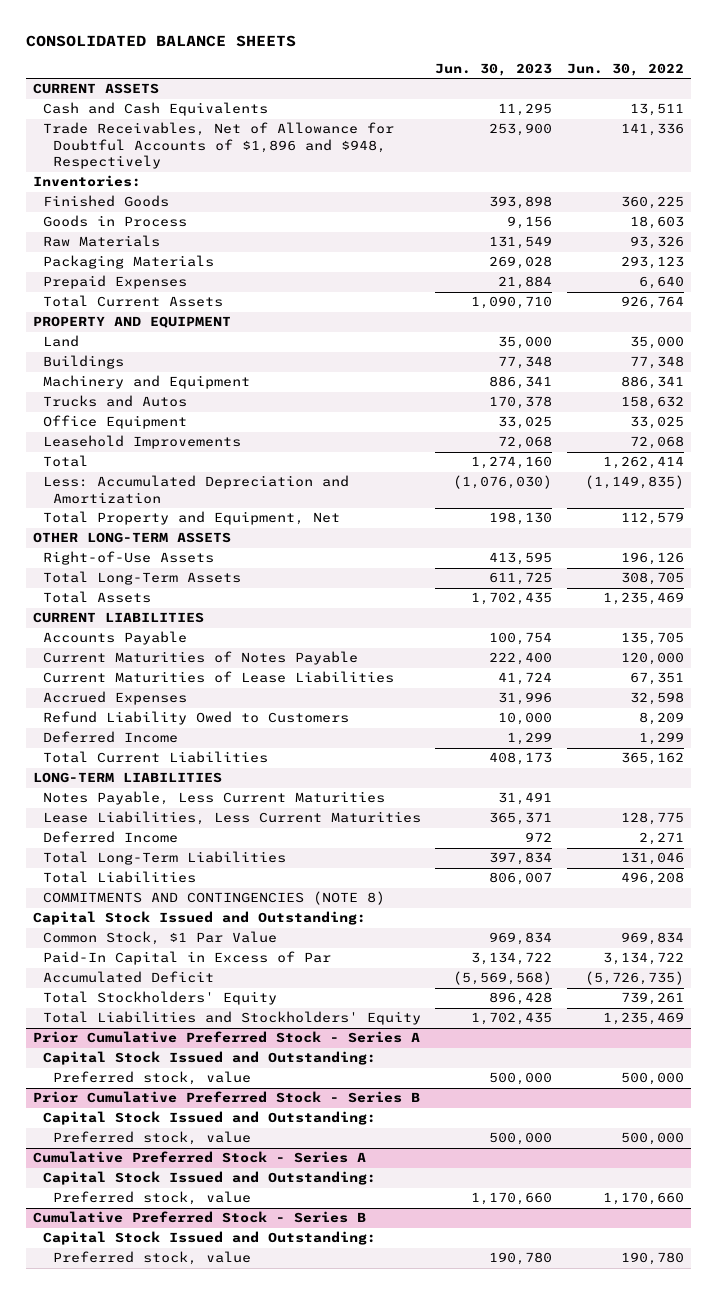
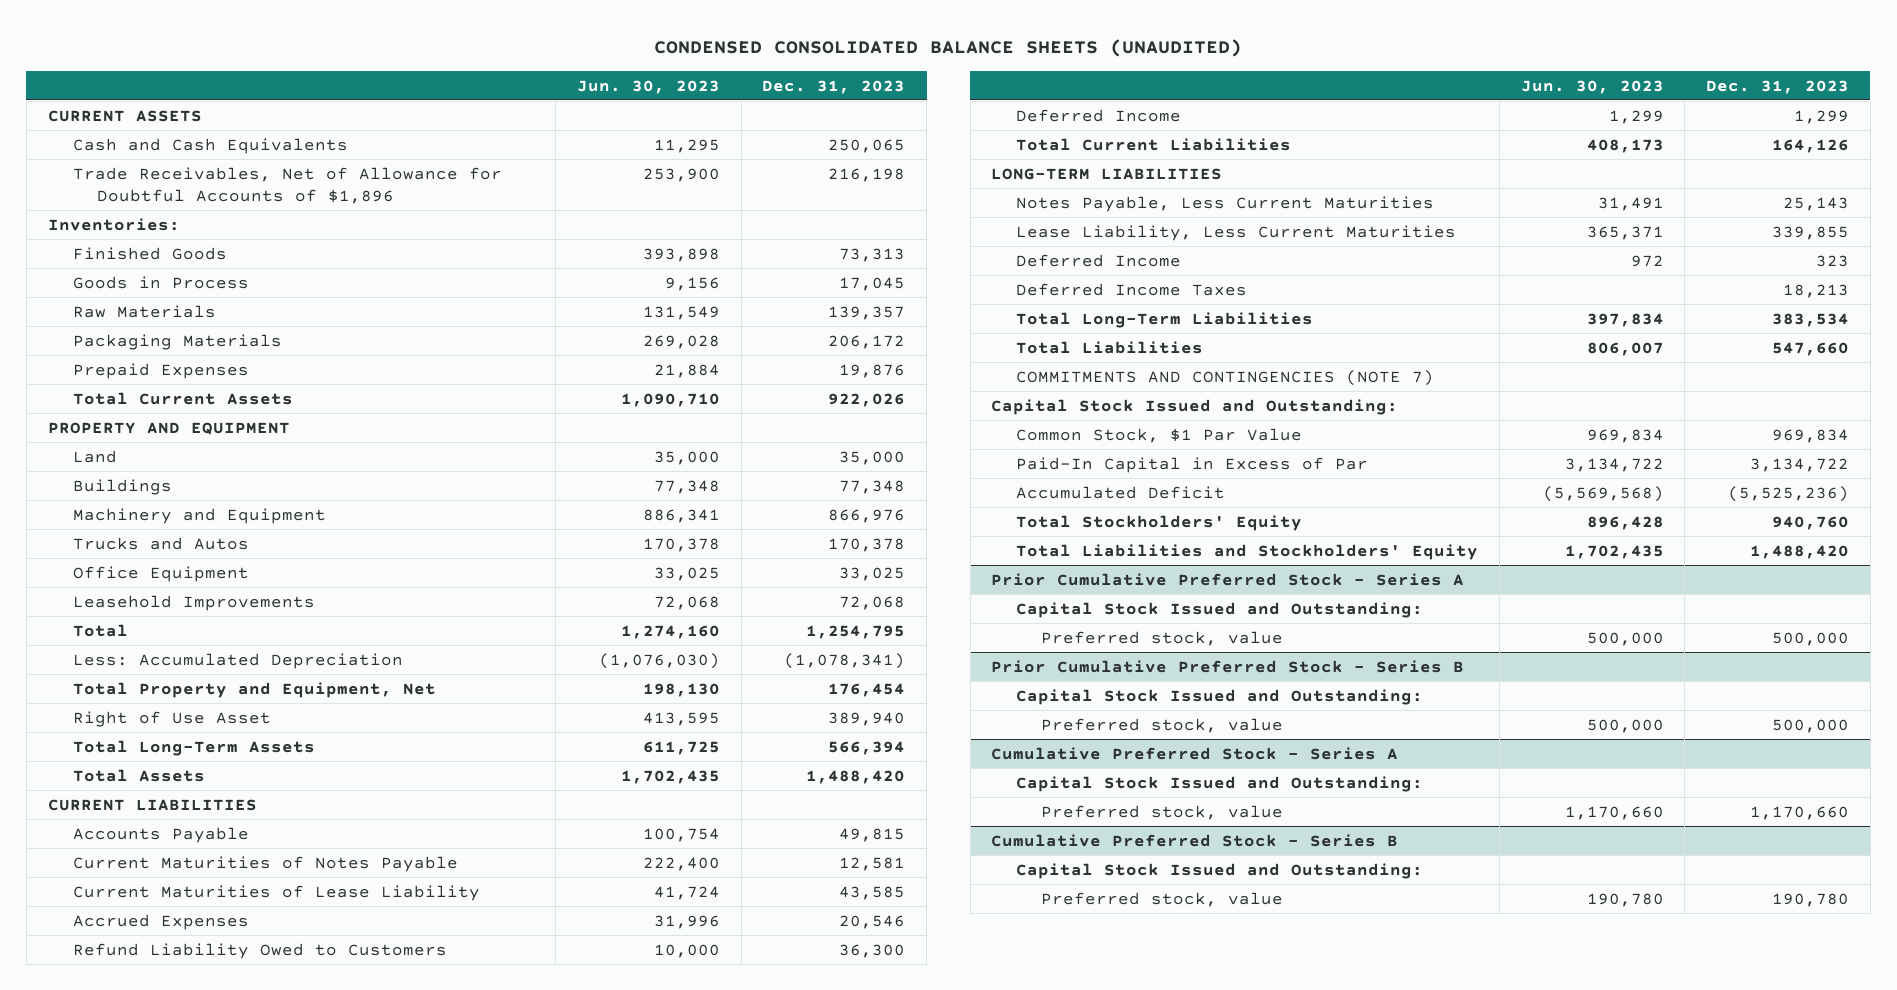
- CONSOLIDATED BALANCE SHEETS
+ CONDENSED CONSOLIDATED BALANCE SHEETS (UNAUDITED)
- | Jun. 30, 2023 | Jun. 30, 2022
+ | Jun. 30, 2023 | Dec. 31, 2023
- Trade Receivables, Net of Allowance for Doubtful Accounts of $1,896 and $948, Respectively | 253,900 | 141,336
+ Trade Receivables, Net of Allowance for Doubtful Accounts of $1,896 | 253,900 | 216,198
- Less: Accumulated Depreciation and Amortization | (1,076,030) | (1,149,835)
+ Less: Accumulated Depreciation | (1,076,030) | (1,078,341)
- OTHER LONG-TERM ASSETS
- Right-of-Use Assets | 413,595 | 196,126
+ Right of Use Asset | 413,595 | 389,940
- Current Maturities of Lease Liabilities | 41,724 | 67,351
+ Current Maturities of Lease Liability | 41,724 | 43,585
- Lease Liabilities, Less Current Maturities | 365,371 | 128,775
+ Lease Liability, Less Current Maturities | 365,371 | 339,855
+ Deferred Income Taxes | | 18,213
- COMMITMENTS AND CONTINGENCIES (NOTE 8)
+ COMMITMENTS AND CONTINGENCIES (NOTE 7)

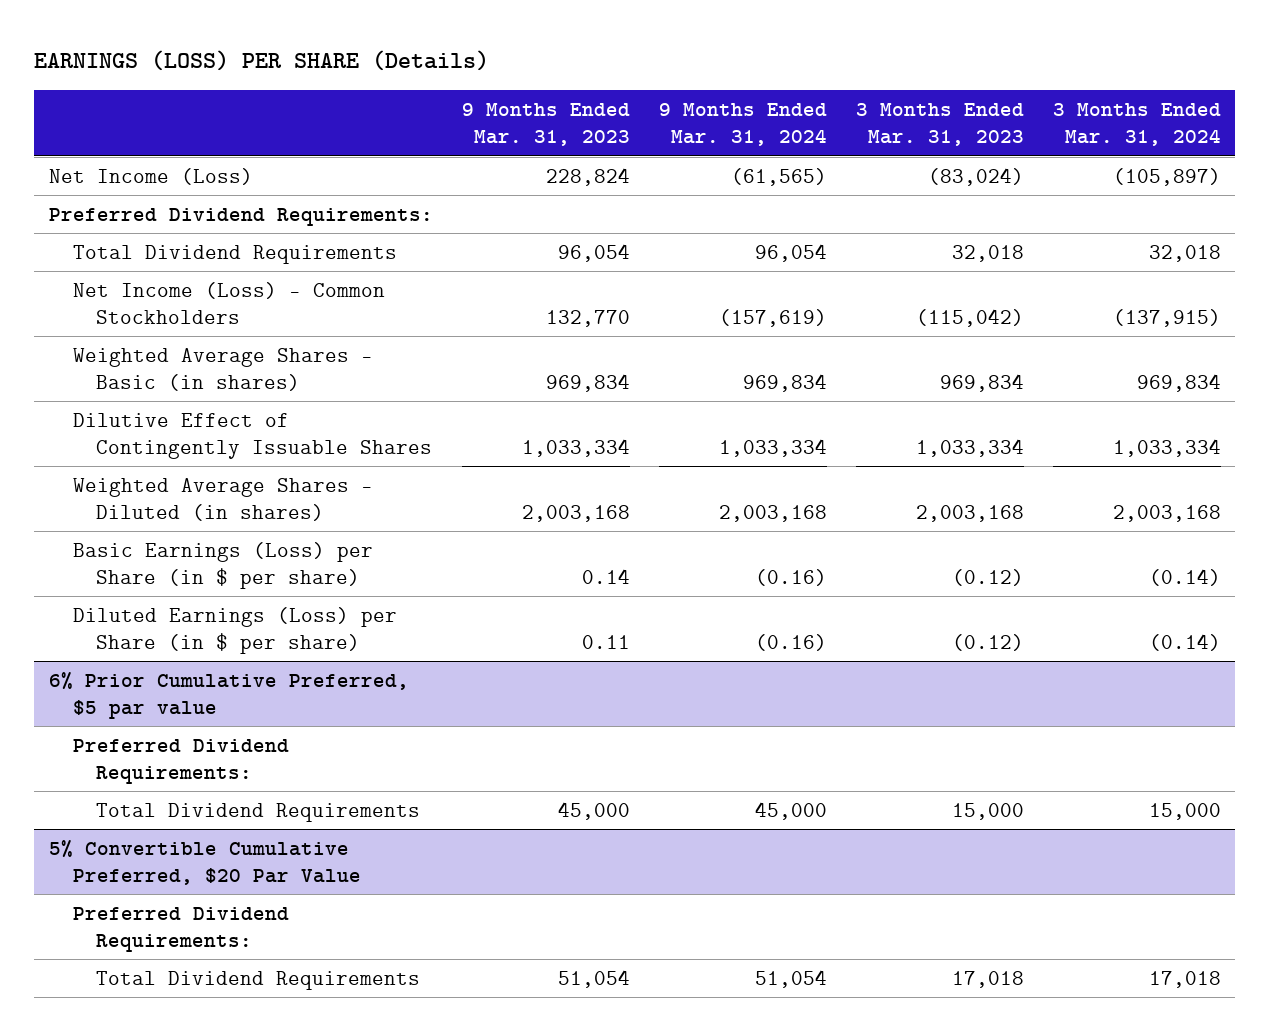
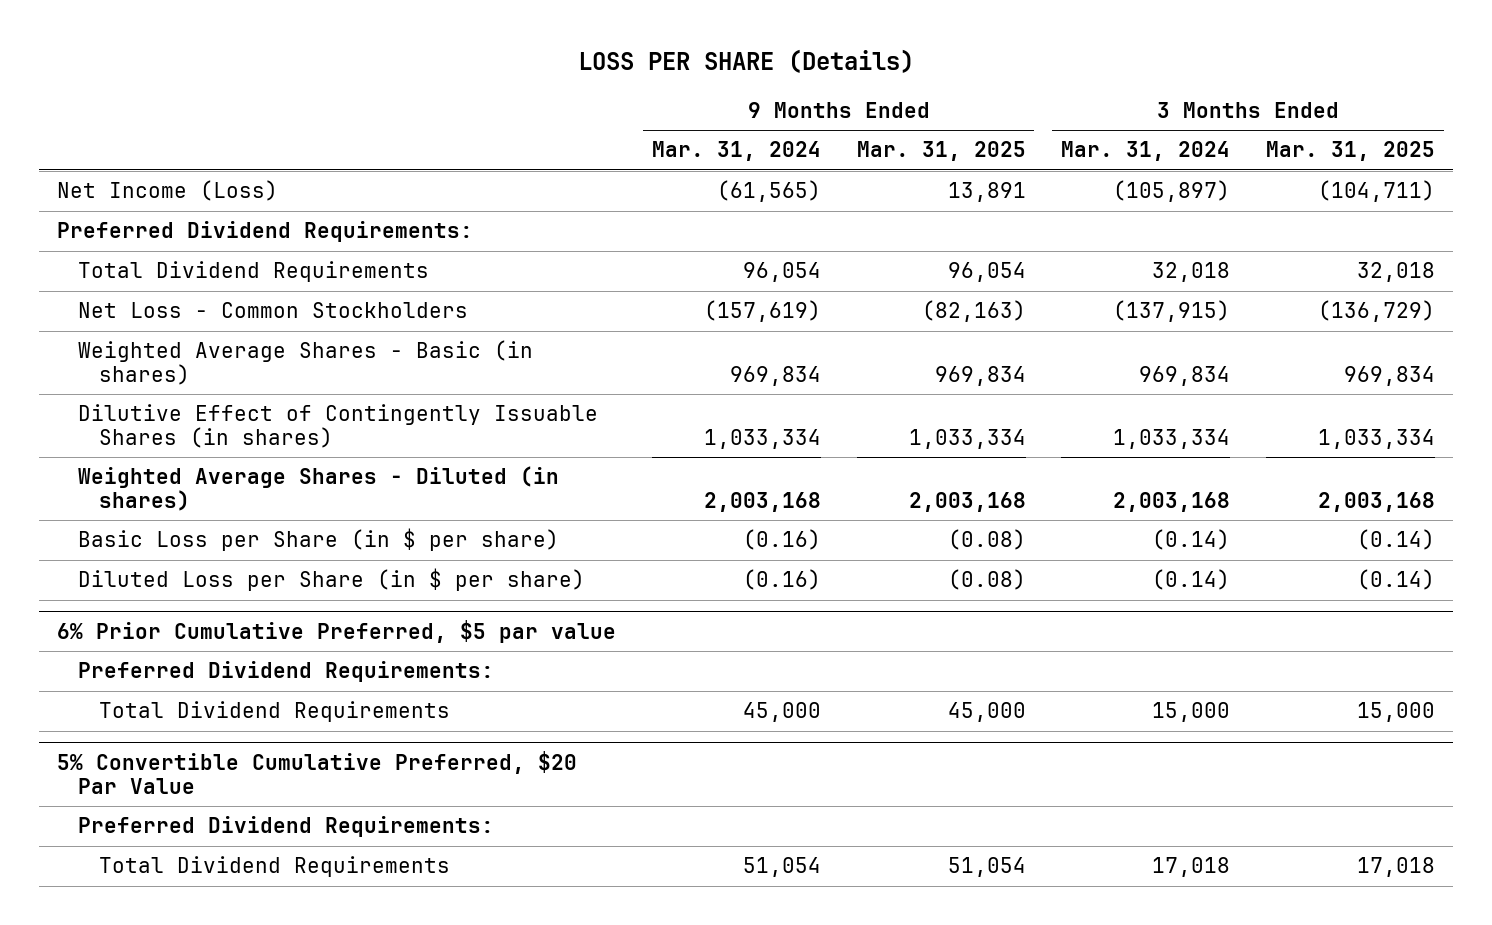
- EARNINGS (LOSS) PER SHARE (Details)
+ LOSS PER SHARE (Details)
- | 9 Months Ended Mar. 31, 2023 | 9 Months Ended Mar. 31, 2024 | 3 Months Ended Mar. 31, 2023 | 3 Months Ended Mar. 31, 2024
+ | 9 Months Ended Mar. 31, 2024 | 9 Months Ended Mar. 31, 2025 | 3 Months Ended Mar. 31, 2024 | 3 Months Ended Mar. 31, 2025
- Net Income (Loss) - Common Stockholders | 132,770 | (157,619) | (115,042) | (137,915)
+ Net Loss - Common Stockholders | (157,619) | (82,163) | (137,915) | (136,729)
- Dilutive Effect of Contingently Issuable Shares | 1,033,334 | 1,033,334 | 1,033,334 | 1,033,334
+ Dilutive Effect of Contingently Issuable Shares (in shares) | 1,033,334 | 1,033,334 | 1,033,334 | 1,033,334
- Basic Earnings (Loss) per Share (in $ per share) | 0.14 | (0.16) | (0.12) | (0.14)
- Diluted Earnings (Loss) per Share (in $ per share) | 0.11 | (0.16) | (0.12) | (0.14)
+ Basic Loss per Share (in $ per share) | (0.16) | (0.08) | (0.14) | (0.14)
+ Diluted Loss per Share (in $ per share) | (0.16) | (0.08) | (0.14) | (0.14)

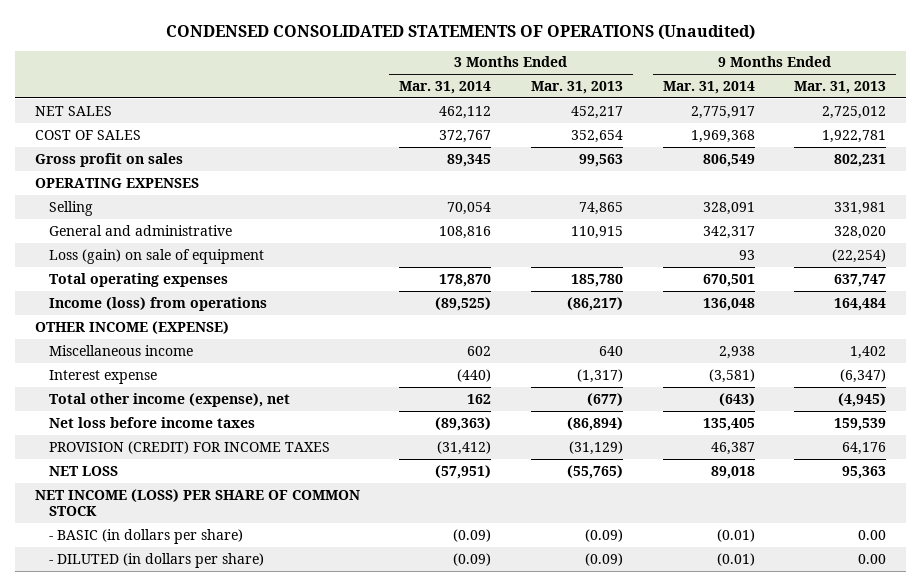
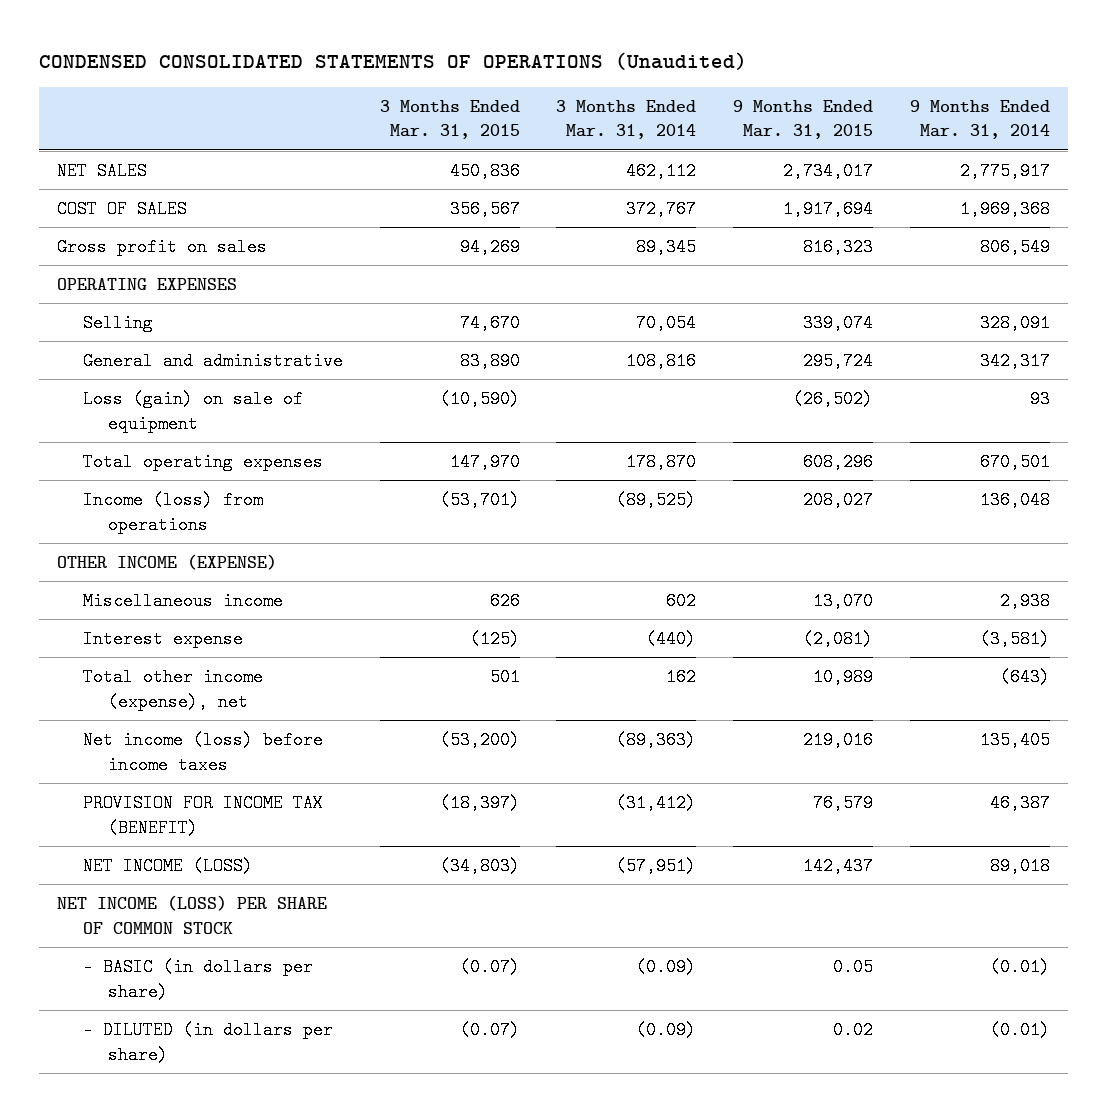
- | 3 Months Ended Mar. 31, 2014 | 3 Months Ended Mar. 31, 2013 | 9 Months Ended Mar. 31, 2014 | 9 Months Ended Mar. 31, 2013
+ | 3 Months Ended Mar. 31, 2015 | 3 Months Ended Mar. 31, 2014 | 9 Months Ended Mar. 31, 2015 | 9 Months Ended Mar. 31, 2014
- Net loss before income taxes | (89,363) | (86,894) | 135,405 | 159,539
- PROVISION (CREDIT) FOR INCOME TAXES | (31,412) | (31,129) | 46,387 | 64,176
- NET LOSS | (57,951) | (55,765) | 89,018 | 95,363
+ Net income (loss) before income taxes | (53,200) | (89,363) | 219,016 | 135,405
+ PROVISION FOR INCOME TAX (BENEFIT) | (18,397) | (31,412) | 76,579 | 46,387
+ NET INCOME (LOSS) | (34,803) | (57,951) | 142,437 | 89,018

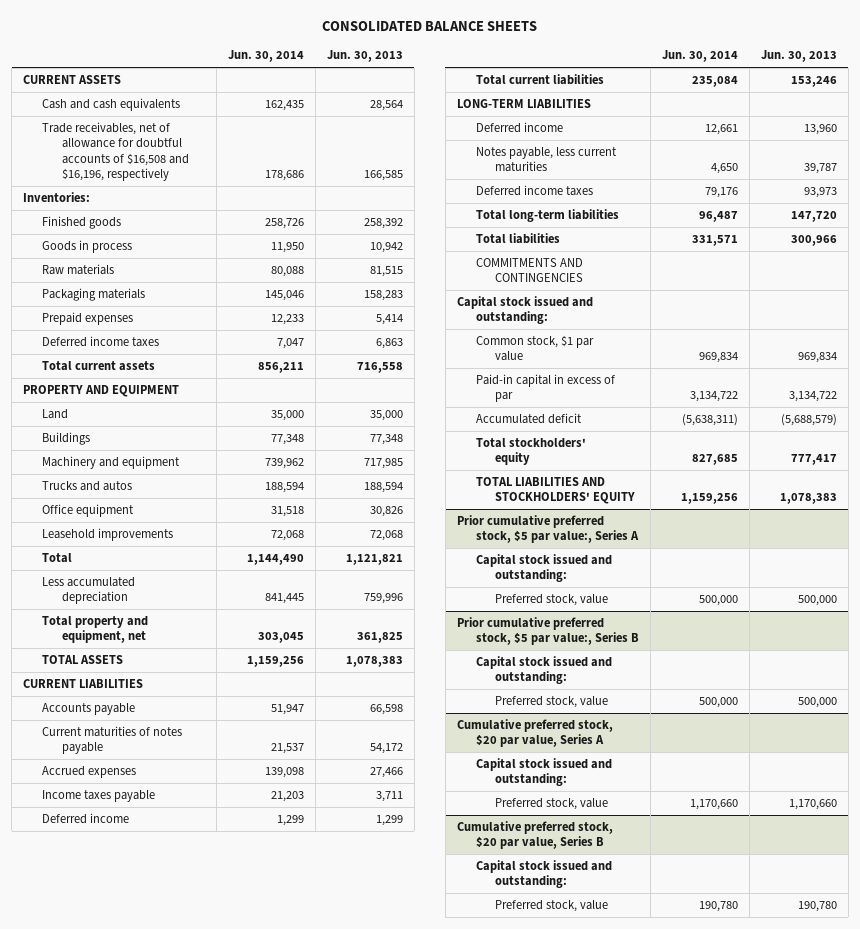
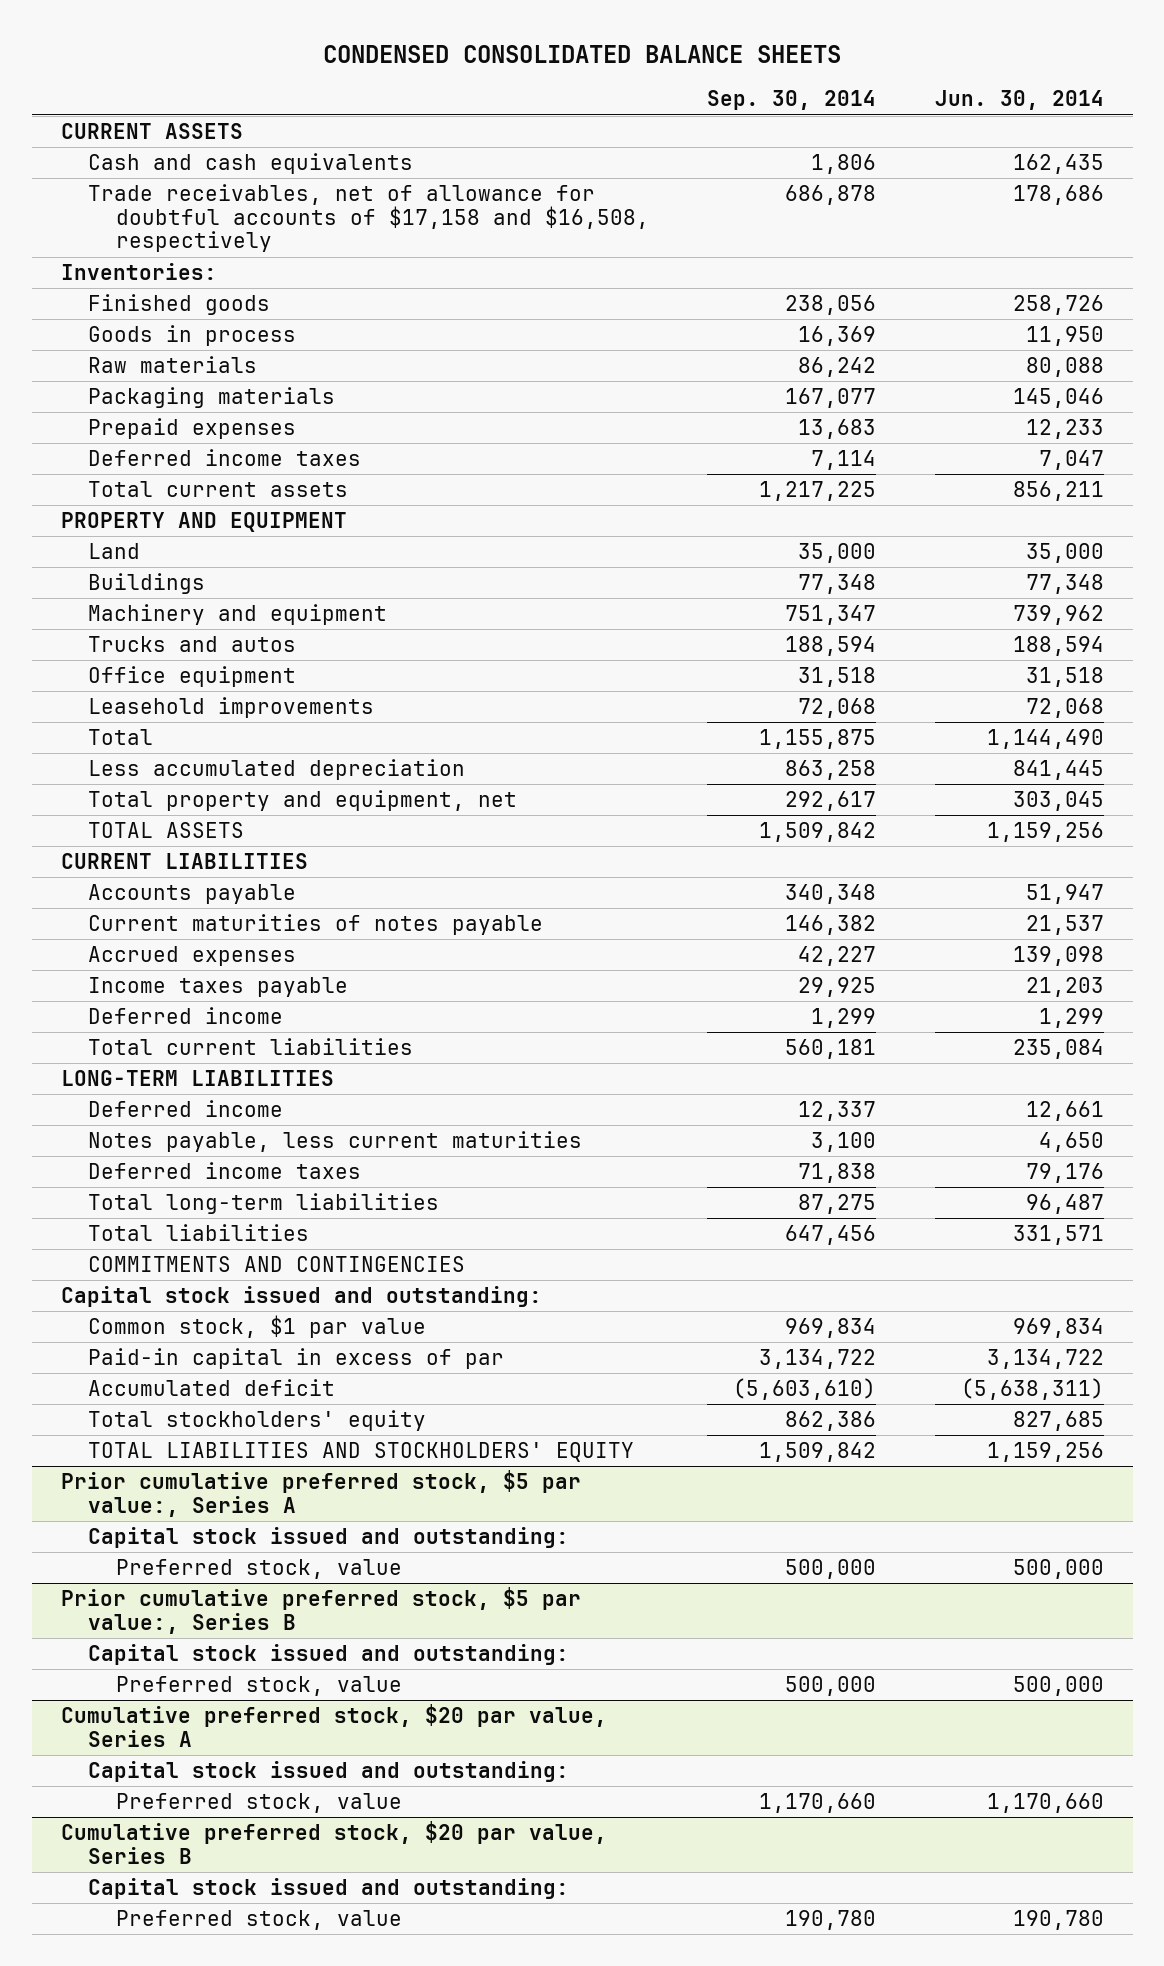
- CONSOLIDATED BALANCE SHEETS
+ CONDENSED CONSOLIDATED BALANCE SHEETS
- | Jun. 30, 2014 | Jun. 30, 2013
+ | Sep. 30, 2014 | Jun. 30, 2014
- Trade receivables, net of allowance for doubtful accounts of $16,508 and $16,196, respectively | 178,686 | 166,585
+ Trade receivables, net of allowance for doubtful accounts of $17,158 and $16,508, respectively | 686,878 | 178,686

